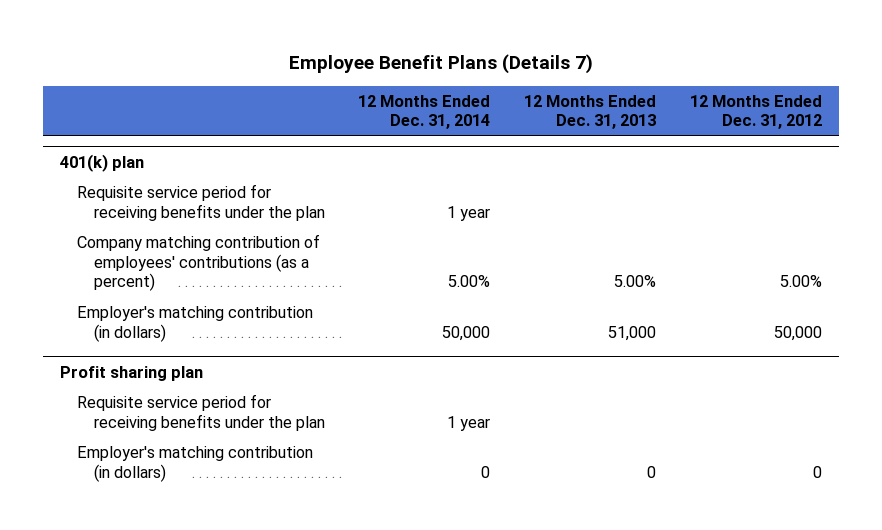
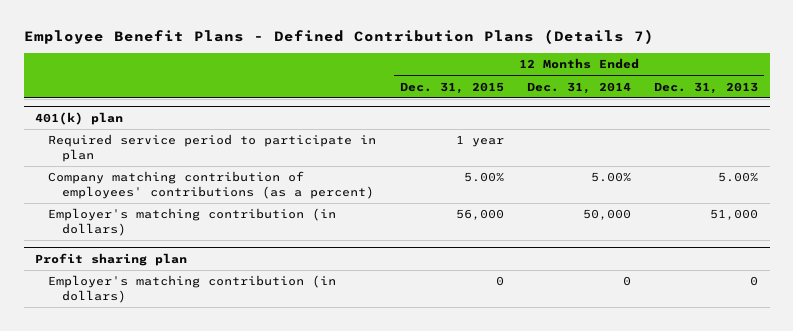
- Employee Benefit Plans (Details 7)
+ Employee Benefit Plans - Defined Contribution Plans (Details 7)
- | 12 Months Ended Dec. 31, 2014 | 12 Months Ended Dec. 31, 2013 | 12 Months Ended Dec. 31, 2012
+ | 12 Months Ended Dec. 31, 2015 | 12 Months Ended Dec. 31, 2014 | 12 Months Ended Dec. 31, 2013
@ 401(k) plan
- Requisite service period for receiving benefits under the plan | 1 year | |
+ Required service period to participate in plan | 1 year | |
@ Profit sharing plan
- Requisite service period for receiving benefits under the plan | 1 year | |

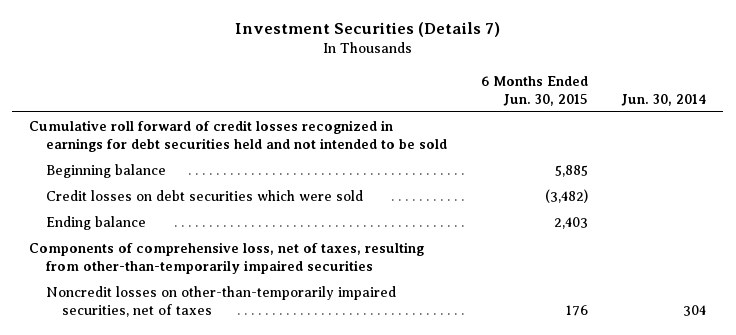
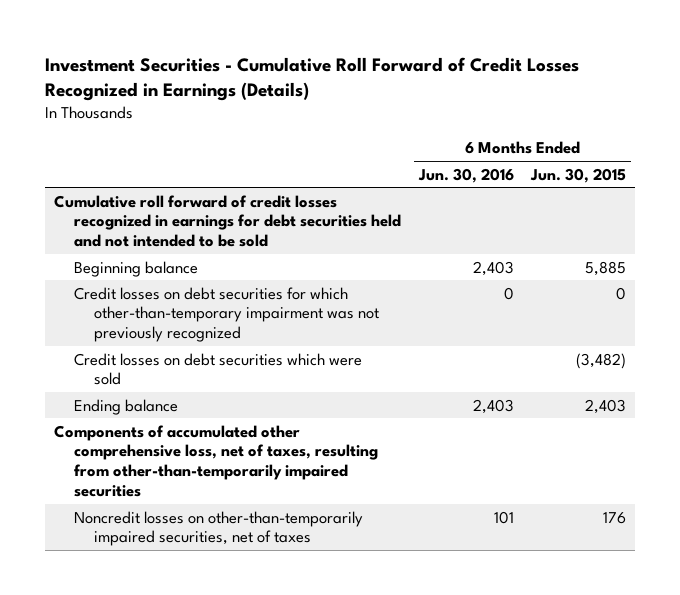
- Investment Securities (Details 7)
+ Investment Securities - Cumulative Roll Forward of Credit Losses Recognized in Earnings (Details)
- | 6 Months Ended Jun. 30, 2015 | Jun. 30, 2014
+ | 6 Months Ended Jun. 30, 2016 | 6 Months Ended Jun. 30, 2015
+ Credit losses on debt securities for which other-than-temporary impairment was not previously recognized | 0 | 0
- Components of comprehensive loss, net of taxes, resulting from other-than-temporarily impaired securities
+ Components of accumulated other comprehensive loss, net of taxes, resulting from other-than-temporarily impaired securities

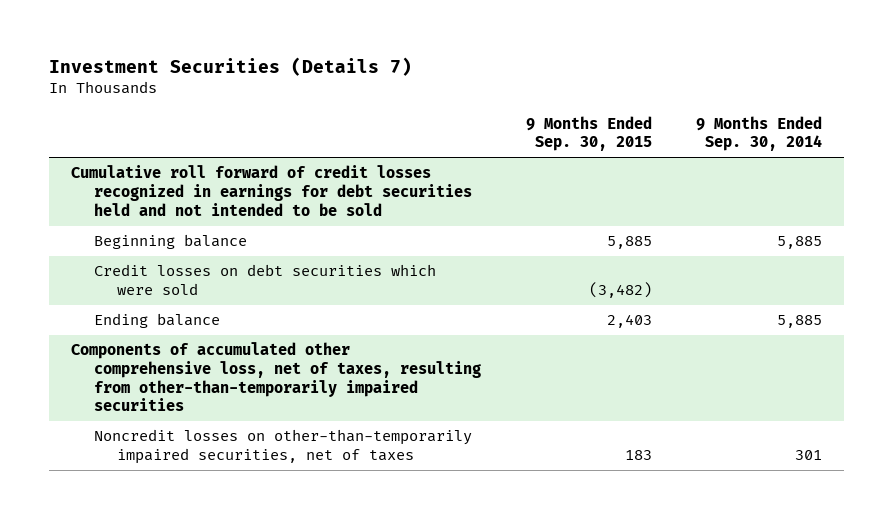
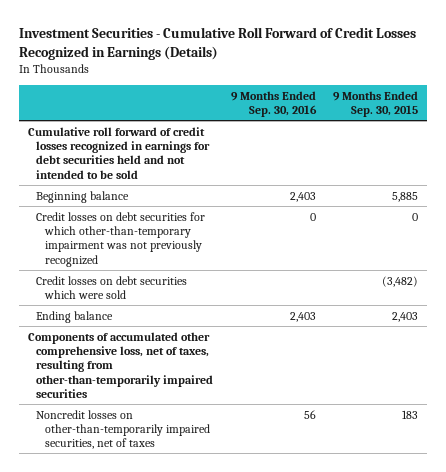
- Investment Securities (Details 7)
+ Investment Securities - Cumulative Roll Forward of Credit Losses Recognized in Earnings (Details)
- | 9 Months Ended Sep. 30, 2015 | 9 Months Ended Sep. 30, 2014
+ | 9 Months Ended Sep. 30, 2016 | 9 Months Ended Sep. 30, 2015
+ Credit losses on debt securities for which other-than-temporary impairment was not previously recognized | 0 | 0

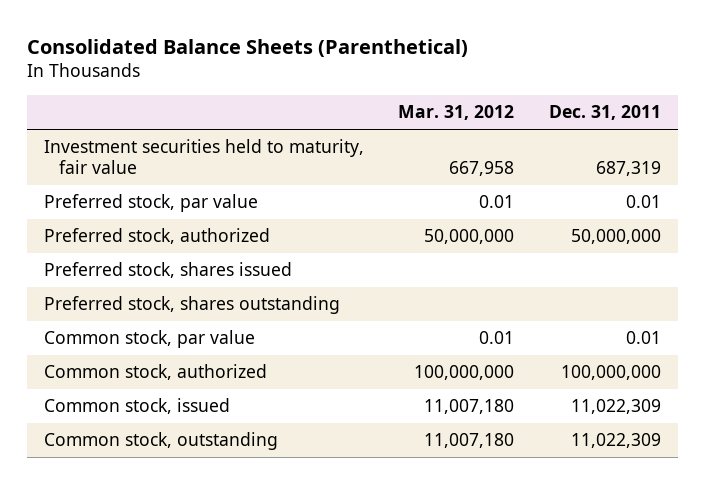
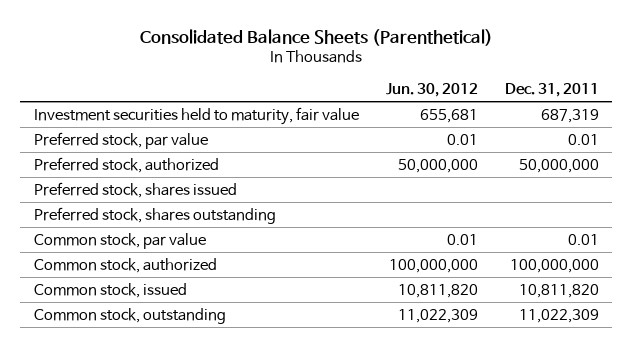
- | Mar. 31, 2012 | Dec. 31, 2011
+ | Jun. 30, 2012 | Dec. 31, 2011
- Common stock, issued | 11,007,180 | 11,022,309
+ Common stock, issued | 10,811,820 | 10,811,820

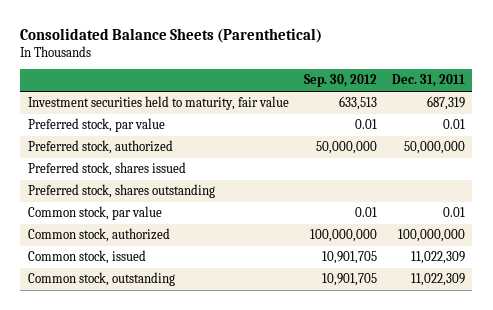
- | Jun. 30, 2012 | Dec. 31, 2011
+ | Sep. 30, 2012 | Dec. 31, 2011
- Common stock, issued | 10,811,820 | 10,811,820
+ Common stock, issued | 10,901,705 | 11,022,309

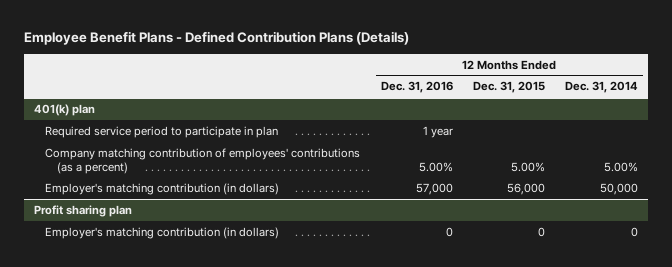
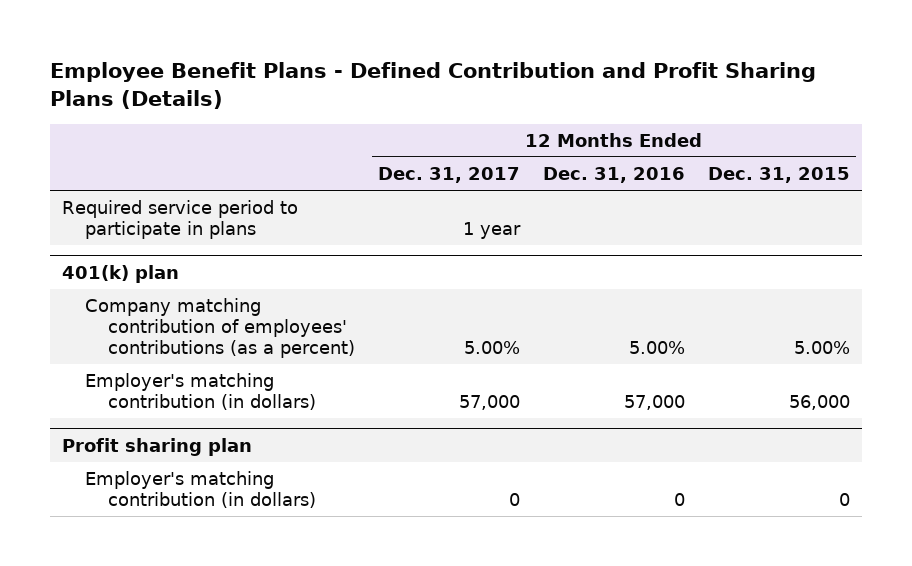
- Employee Benefit Plans - Defined Contribution Plans (Details)
+ Employee Benefit Plans - Defined Contribution and Profit Sharing Plans (Details)
- | 12 Months Ended Dec. 31, 2016 | 12 Months Ended Dec. 31, 2015 | 12 Months Ended Dec. 31, 2014
+ | 12 Months Ended Dec. 31, 2017 | 12 Months Ended Dec. 31, 2016 | 12 Months Ended Dec. 31, 2015
+ Required service period to participate in plans | 1 year | |
@ 401(k) plan
- Required service period to participate in plan | 1 year | |

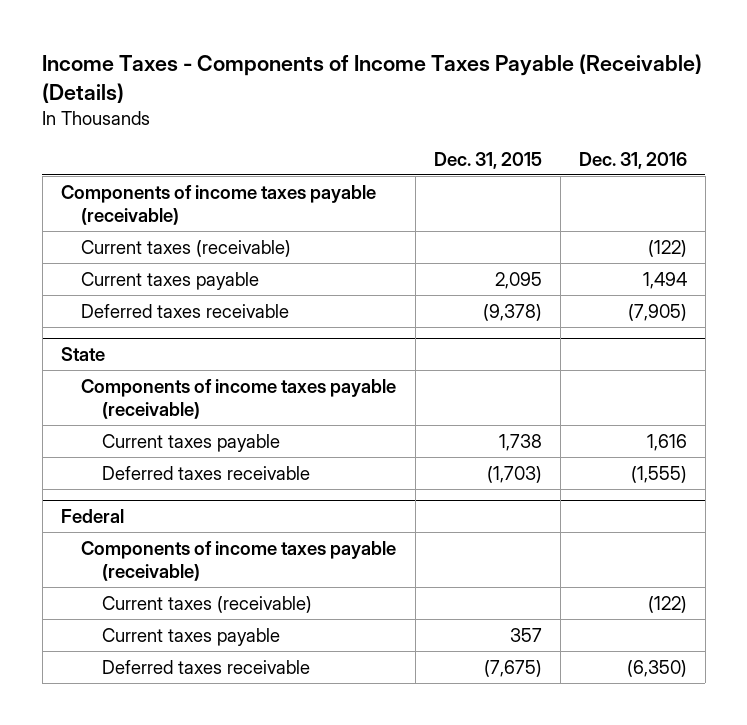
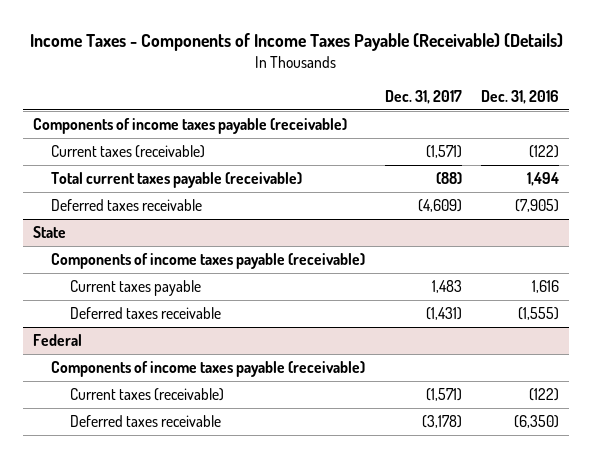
- | Dec. 31, 2015 | Dec. 31, 2016
+ | Dec. 31, 2017 | Dec. 31, 2016
- Current taxes payable | 2,095 | 1,494
+ Total current taxes payable (receivable) | (88) | 1,494
@ Federal
- Current taxes payable | 357 |

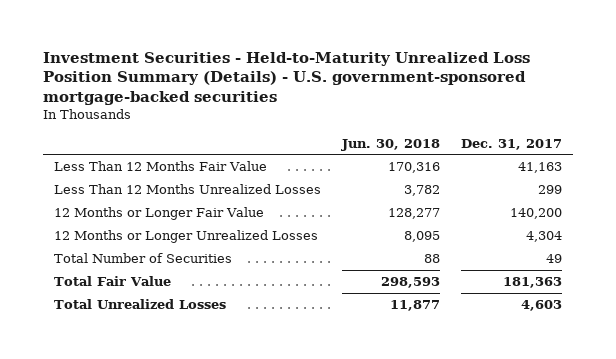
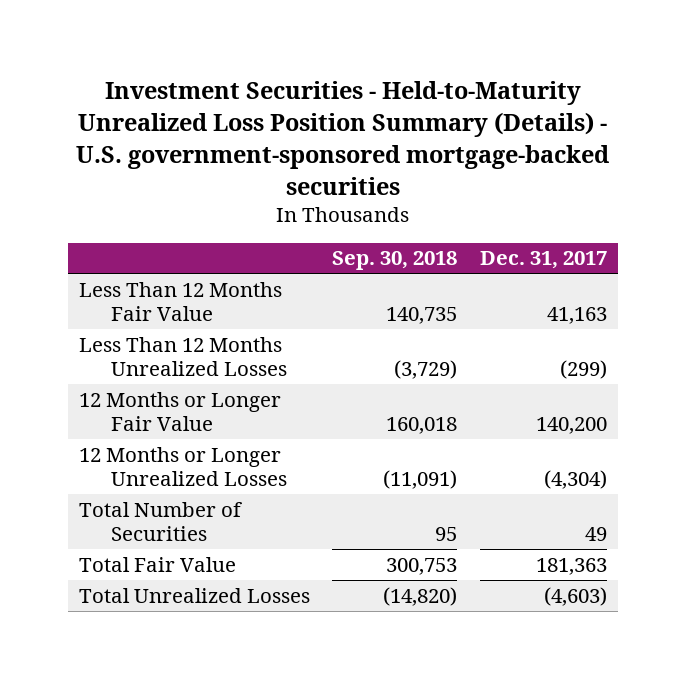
- | Jun. 30, 2018 | Dec. 31, 2017
+ | Sep. 30, 2018 | Dec. 31, 2017
- Less Than 12 Months Unrealized Losses | 3,782 | 299
+ Less Than 12 Months Unrealized Losses | (3,729) | (299)
- 12 Months or Longer Unrealized Losses | 8,095 | 4,304
+ 12 Months or Longer Unrealized Losses | (11,091) | (4,304)
- Total Unrealized Losses | 11,877 | 4,603
+ Total Unrealized Losses | (14,820) | (4,603)

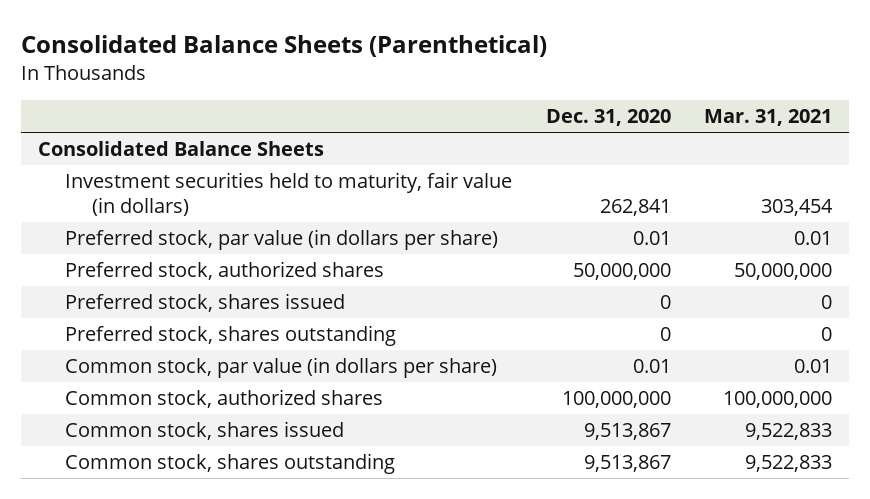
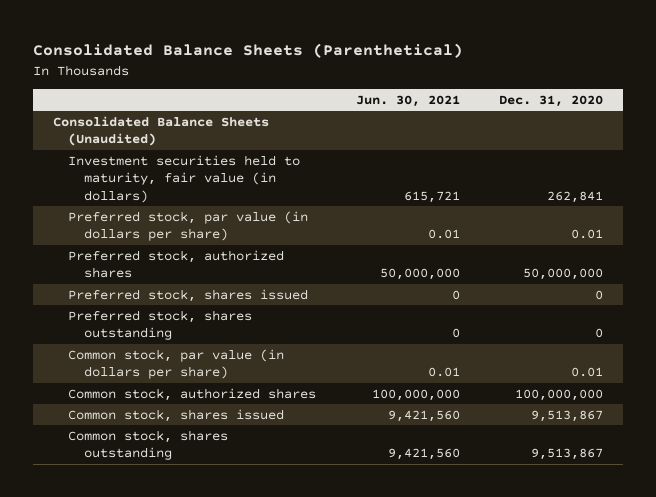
- | Dec. 31, 2020 | Mar. 31, 2021
+ | Jun. 30, 2021 | Dec. 31, 2020
- Consolidated Balance Sheets
+ Consolidated Balance Sheets (Unaudited)

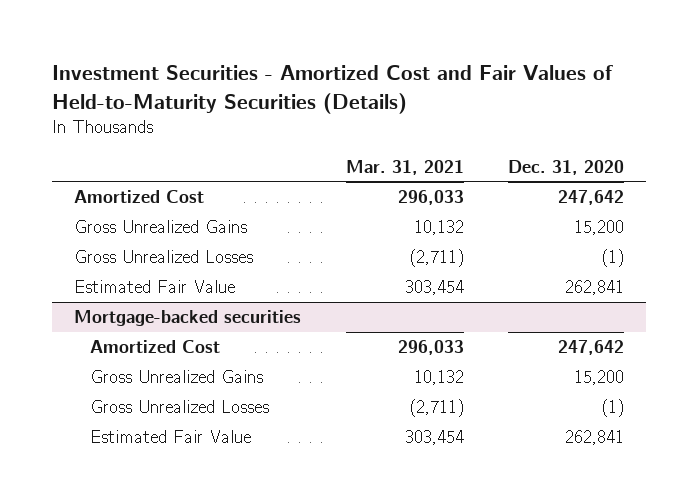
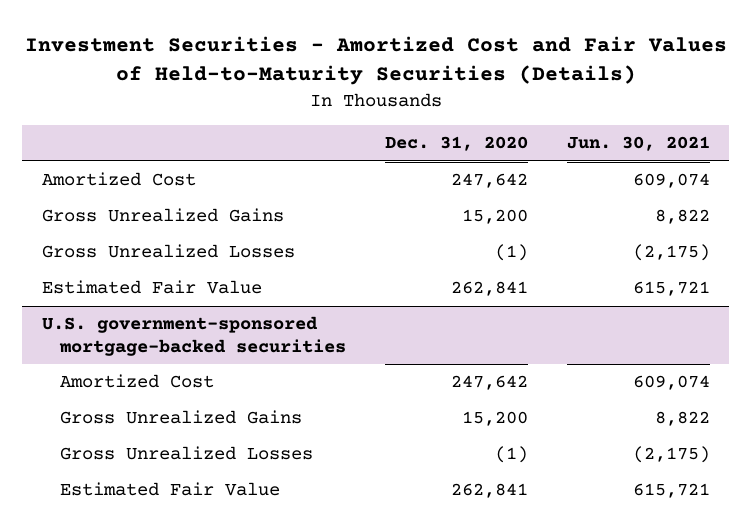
- | Mar. 31, 2021 | Dec. 31, 2020
+ | Dec. 31, 2020 | Jun. 30, 2021
- Mortgage-backed securities
+ U.S. government-sponsored mortgage-backed securities

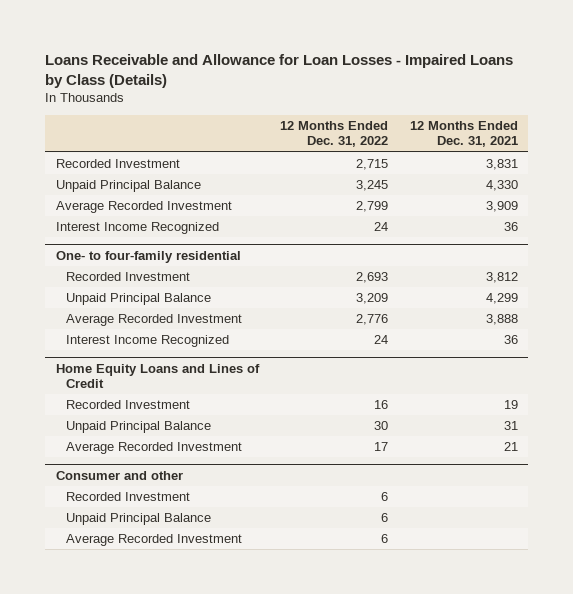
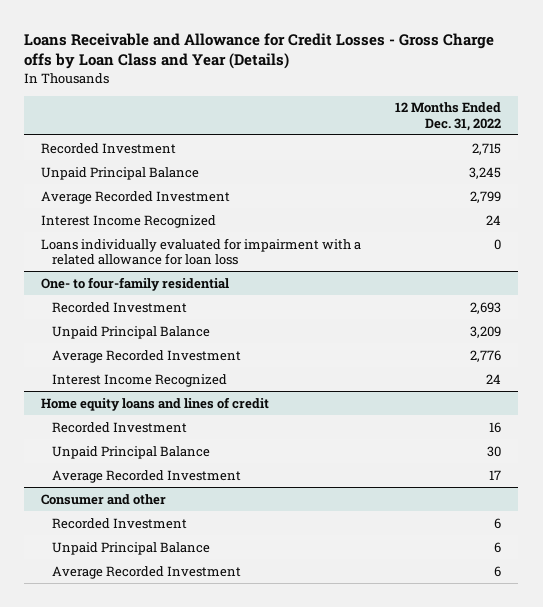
- Loans Receivable and Allowance for Loan Losses - Impaired Loans by Class (Details)
+ Loans Receivable and Allowance for Credit Losses - Gross Charge offs by Loan Class and Year (Details)
- | 12 Months Ended Dec. 31, 2022 | 12 Months Ended Dec. 31, 2021
+ | 12 Months Ended Dec. 31, 2022
+ Loans individually evaluated for impairment with a related allowance for loan loss | 0
- Home Equity Loans and Lines of Credit
+ Home equity loans and lines of credit

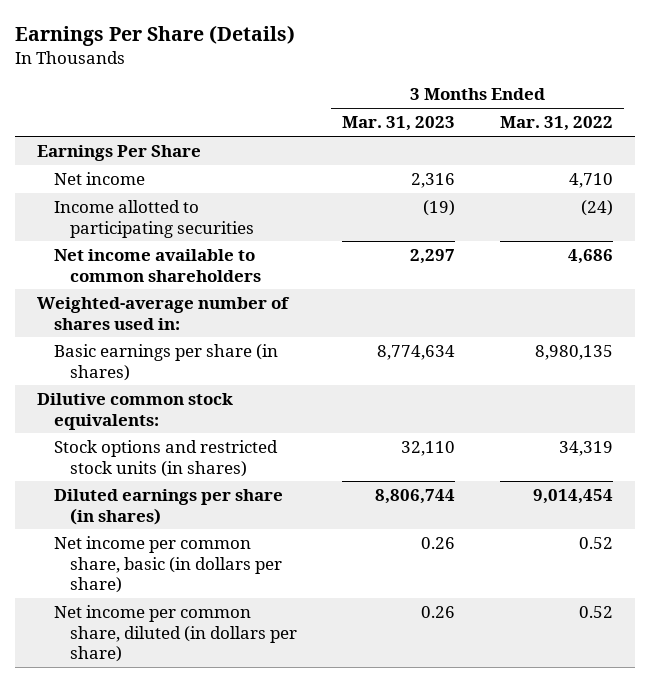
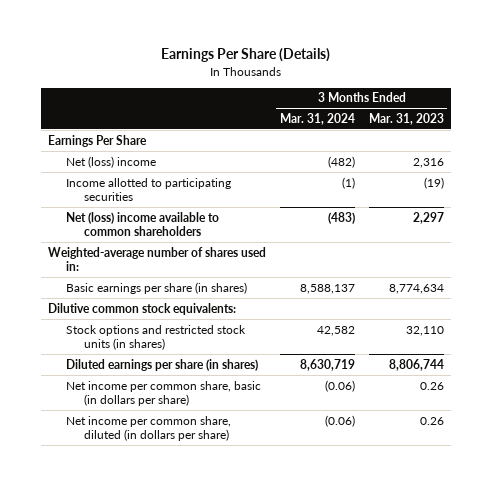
- | 3 Months Ended Mar. 31, 2023 | 3 Months Ended Mar. 31, 2022
+ | 3 Months Ended Mar. 31, 2024 | 3 Months Ended Mar. 31, 2023
- Net income | 2,316 | 4,710
+ Net (loss) income | (482) | 2,316
- Net income available to common shareholders | 2,297 | 4,686
+ Net (loss) income available to common shareholders | (483) | 2,297

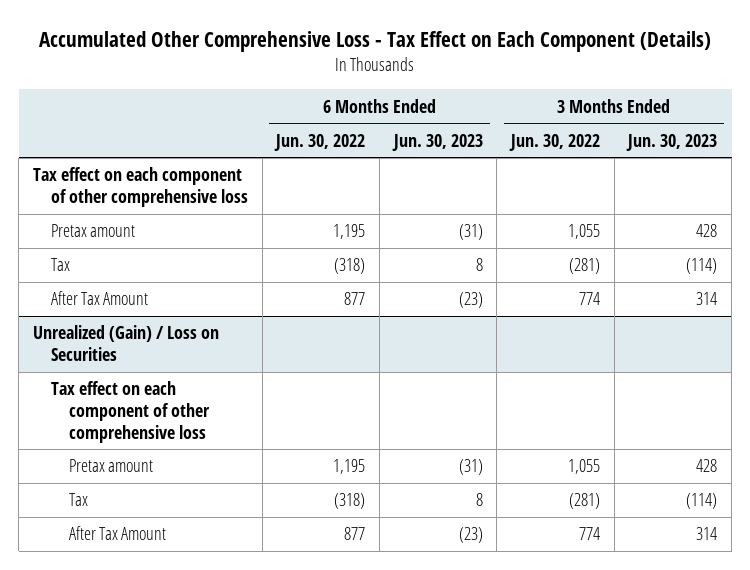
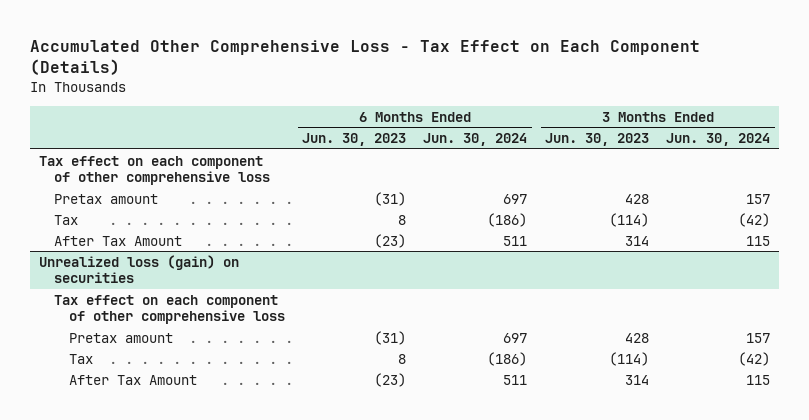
- | 6 Months Ended Jun. 30, 2022 | 6 Months Ended Jun. 30, 2023 | 3 Months Ended Jun. 30, 2022 | 3 Months Ended Jun. 30, 2023
+ | 6 Months Ended Jun. 30, 2023 | 6 Months Ended Jun. 30, 2024 | 3 Months Ended Jun. 30, 2023 | 3 Months Ended Jun. 30, 2024
- Unrealized (Gain) / Loss on Securities
+ Unrealized loss (gain) on securities

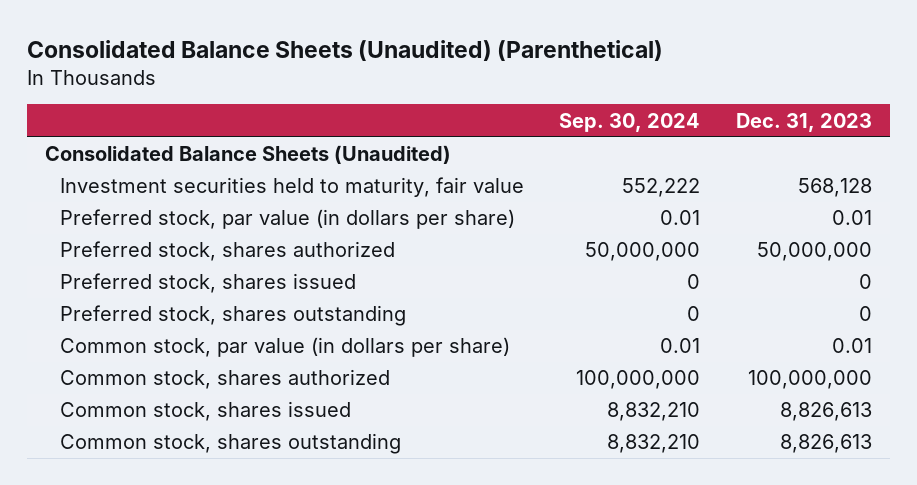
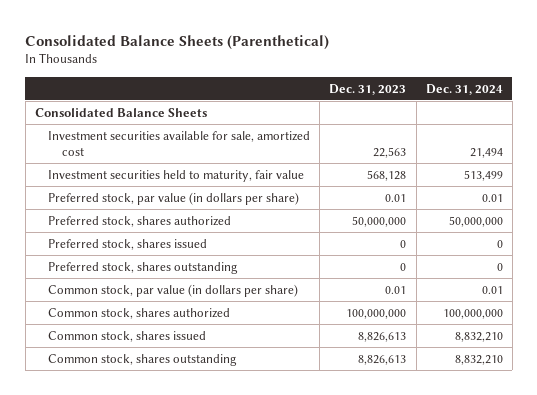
- Consolidated Balance Sheets (Unaudited) (Parenthetical)
+ Consolidated Balance Sheets (Parenthetical)
- | Sep. 30, 2024 | Dec. 31, 2023
+ | Dec. 31, 2023 | Dec. 31, 2024
- Consolidated Balance Sheets (Unaudited)
+ Consolidated Balance Sheets
+ Investment securities available for sale, amortized cost | 22,563 | 21,494

